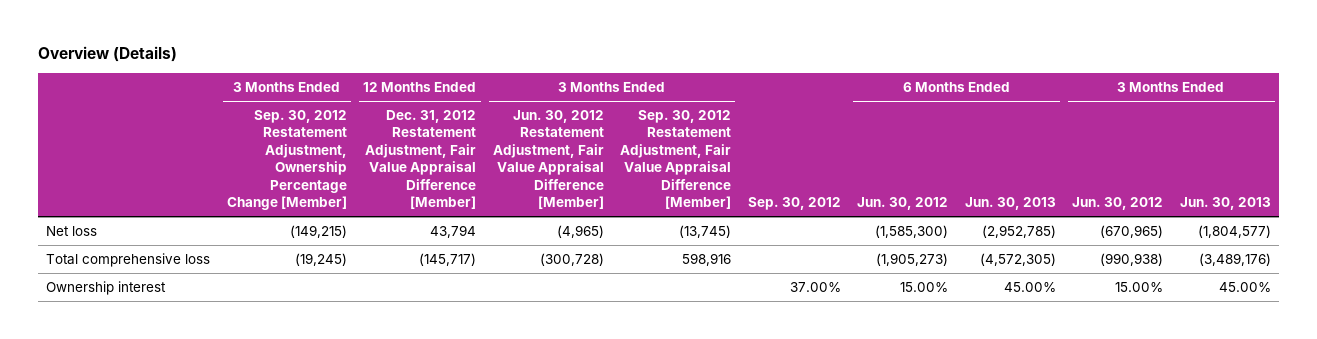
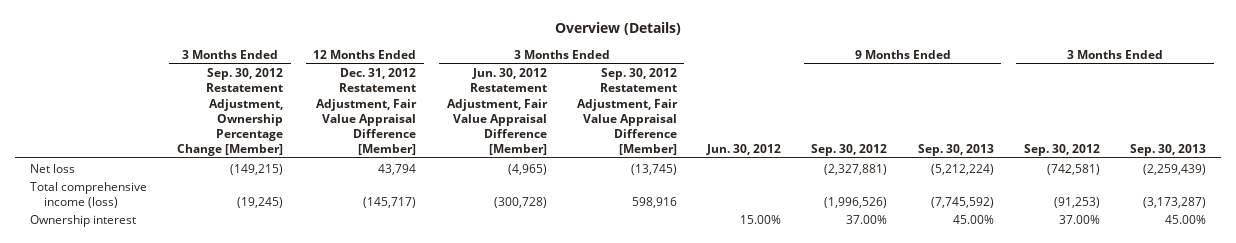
- | 3 Months Ended Sep. 30, 2012 Restatement Adjustment, Ownership Percentage Change [Member] | 12 Months Ended Dec. 31, 2012 Restatement Adjustment, Fair Value Appraisal Difference [Member] | 3 Months Ended Jun. 30, 2012 Restatement Adjustment, Fair Value Appraisal Difference [Member] | 3 Months Ended Sep. 30, 2012 Restatement Adjustment, Fair Value Appraisal Difference [Member] | Sep. 30, 2012 | 6 Months Ended Jun. 30, 2012 | 6 Months Ended Jun. 30, 2013 | 3 Months Ended Jun. 30, 2012 | 3 Months Ended Jun. 30, 2013
+ | 3 Months Ended Sep. 30, 2012 Restatement Adjustment, Ownership Percentage Change [Member] | 12 Months Ended Dec. 31, 2012 Restatement Adjustment, Fair Value Appraisal Difference [Member] | 3 Months Ended Jun. 30, 2012 Restatement Adjustment, Fair Value Appraisal Difference [Member] | 3 Months Ended Sep. 30, 2012 Restatement Adjustment, Fair Value Appraisal Difference [Member] | Jun. 30, 2012 | 9 Months Ended Sep. 30, 2012 | 9 Months Ended Sep. 30, 2013 | 3 Months Ended Sep. 30, 2012 | 3 Months Ended Sep. 30, 2013
- Total comprehensive loss | (19,245) | (145,717) | (300,728) | 598,916 | | (1,905,273) | (4,572,305) | (990,938) | (3,489,176)
+ Total comprehensive income (loss) | (19,245) | (145,717) | (300,728) | 598,916 | | (1,996,526) | (7,745,592) | (91,253) | (3,173,287)

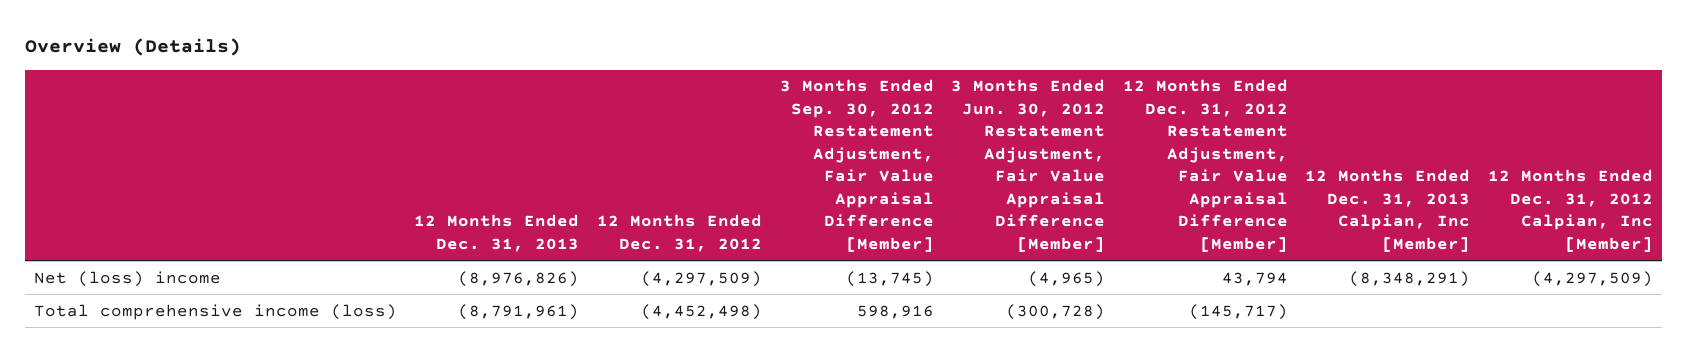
- | 3 Months Ended Sep. 30, 2012 Restatement Adjustment, Ownership Percentage Change [Member] | 12 Months Ended Dec. 31, 2012 Restatement Adjustment, Fair Value Appraisal Difference [Member] | 3 Months Ended Jun. 30, 2012 Restatement Adjustment, Fair Value Appraisal Difference [Member] | 3 Months Ended Sep. 30, 2012 Restatement Adjustment, Fair Value Appraisal Difference [Member] | Jun. 30, 2012 | 9 Months Ended Sep. 30, 2012 | 9 Months Ended Sep. 30, 2013 | 3 Months Ended Sep. 30, 2012 | 3 Months Ended Sep. 30, 2013
+ | 12 Months Ended Dec. 31, 2013 | 12 Months Ended Dec. 31, 2012 | 3 Months Ended Sep. 30, 2012 Restatement Adjustment, Fair Value Appraisal Difference [Member] | 3 Months Ended Jun. 30, 2012 Restatement Adjustment, Fair Value Appraisal Difference [Member] | 12 Months Ended Dec. 31, 2012 Restatement Adjustment, Fair Value Appraisal Difference [Member] | 12 Months Ended Dec. 31, 2013 Calpian, Inc [Member] | 12 Months Ended Dec. 31, 2012 Calpian, Inc [Member]
- Net loss | (149,215) | 43,794 | (4,965) | (13,745) | | (2,327,881) | (5,212,224) | (742,581) | (2,259,439)
+ Net (loss) income | (8,976,826) | (4,297,509) | (13,745) | (4,965) | 43,794 | (8,348,291) | (4,297,509)
- Ownership interest | | | | | 15.00% | 37.00% | 45.00% | 37.00% | 45.00%

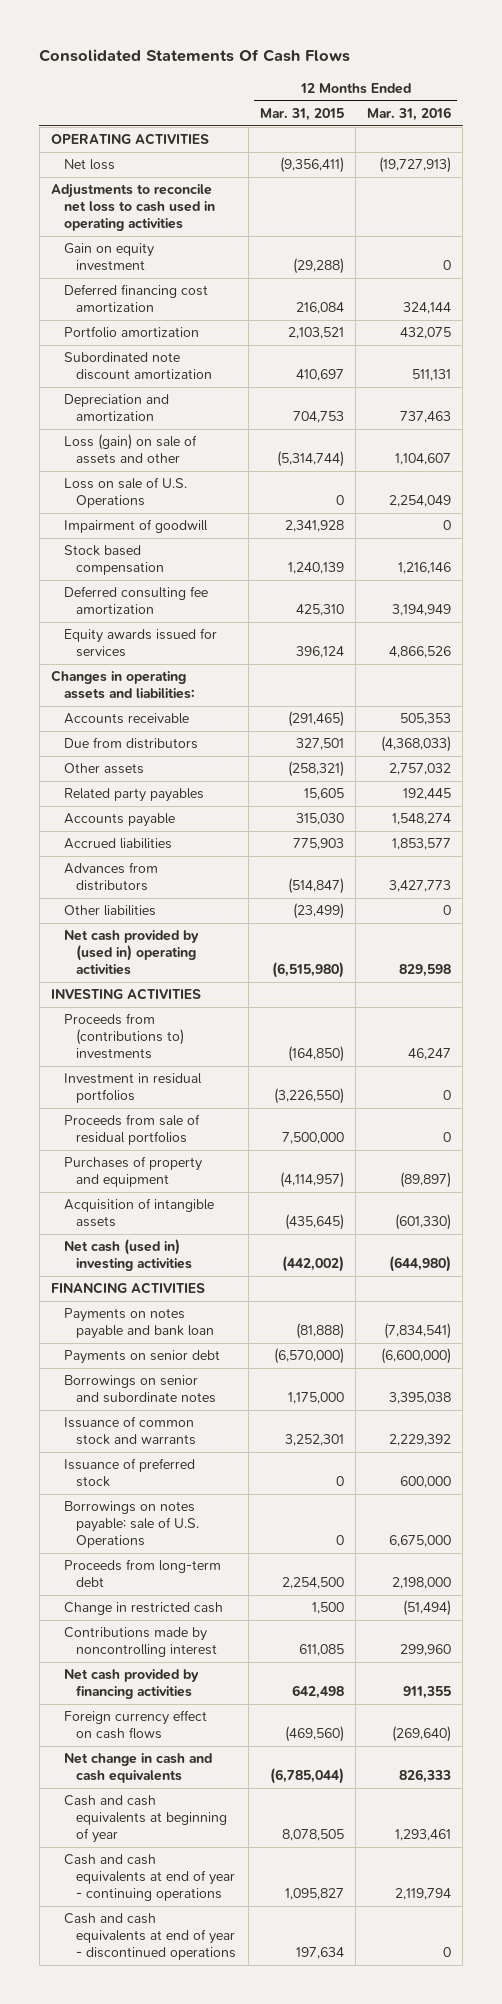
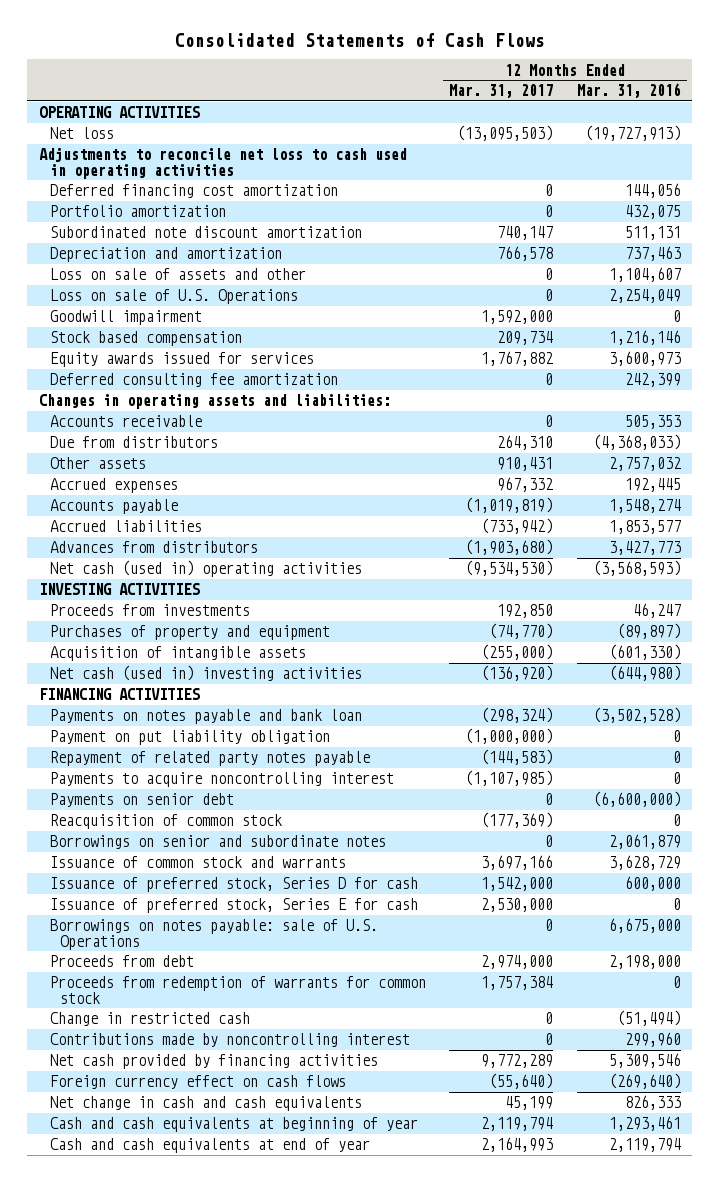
- Consolidated Statements Of Cash Flows
+ Consolidated Statements of Cash Flows
- | 12 Months Ended Mar. 31, 2015 | 12 Months Ended Mar. 31, 2016
+ | 12 Months Ended Mar. 31, 2017 | 12 Months Ended Mar. 31, 2016
- Gain on equity investment | (29,288) | 0
- Deferred financing cost amortization | 216,084 | 324,144
+ Deferred financing cost amortization | 0 | 144,056
- Loss (gain) on sale of assets and other | (5,314,744) | 1,104,607
+ Loss on sale of assets and other | 0 | 1,104,607
- Impairment of goodwill | 2,341,928 | 0
+ Goodwill impairment | 1,592,000 | 0
- Deferred consulting fee amortization | 425,310 | 3,194,949
- Equity awards issued for services | 396,124 | 4,866,526
+ Equity awards issued for services | 1,767,882 | 3,600,973
+ Deferred consulting fee amortization | 0 | 242,399
- Related party payables | 15,605 | 192,445
+ Accrued expenses | 967,332 | 192,445
- Other liabilities | (23,499) | 0
- Net cash provided by (used in) operating activities | (6,515,980) | 829,598
+ Net cash (used in) operating activities | (9,534,530) | (3,568,593)
- Proceeds from (contributions to) investments | (164,850) | 46,247
- Investment in residual portfolios | (3,226,550) | 0
- Proceeds from sale of residual portfolios | 7,500,000 | 0
+ Proceeds from investments | 192,850 | 46,247
- Payments on notes payable and bank loan | (81,888) | (7,834,541)
+ Payments on notes payable and bank loan | (298,324) | (3,502,528)
+ Payment on put liability obligation | (1,000,000) | 0
+ Repayment of related party notes payable | (144,583) | 0
+ Payments to acquire noncontrolling interest | (1,107,985) | 0
- Borrowings on senior and subordinate notes | 1,175,000 | 3,395,038
- Issuance of common stock and warrants | 3,252,301 | 2,229,392
- Issuance of preferred stock | 0 | 600,000
+ Reacquisition of common stock | (177,369) | 0
+ Borrowings on senior and subordinate notes | 0 | 2,061,879
+ Issuance of common stock and warrants | 3,697,166 | 3,628,729
+ Issuance of preferred stock, Series D for cash | 1,542,000 | 600,000
+ Issuance of preferred stock, Series E for cash | 2,530,000 | 0
- Proceeds from long-term debt | 2,254,500 | 2,198,000
+ Proceeds from debt | 2,974,000 | 2,198,000
+ Proceeds from redemption of warrants for common stock | 1,757,384 | 0
- Net cash provided by financing activities | 642,498 | 911,355
+ Net cash provided by financing activities | 9,772,289 | 5,309,546
- Cash and cash equivalents at end of year - continuing operations | 1,095,827 | 2,119,794
- Cash and cash equivalents at end of year - discontinued operations | 197,634 | 0
+ Cash and cash equivalents at end of year | 2,164,993 | 2,119,794

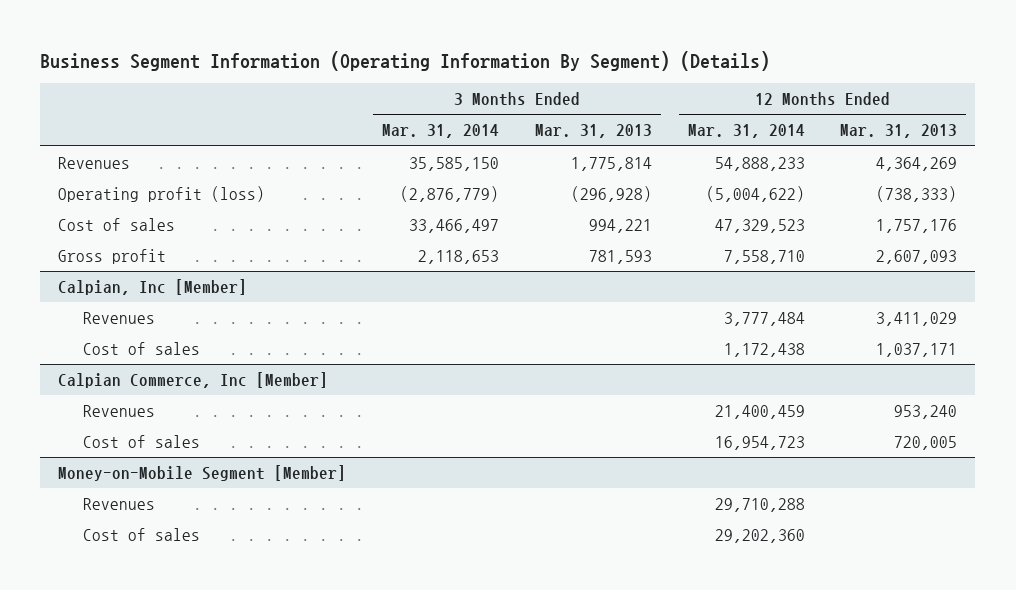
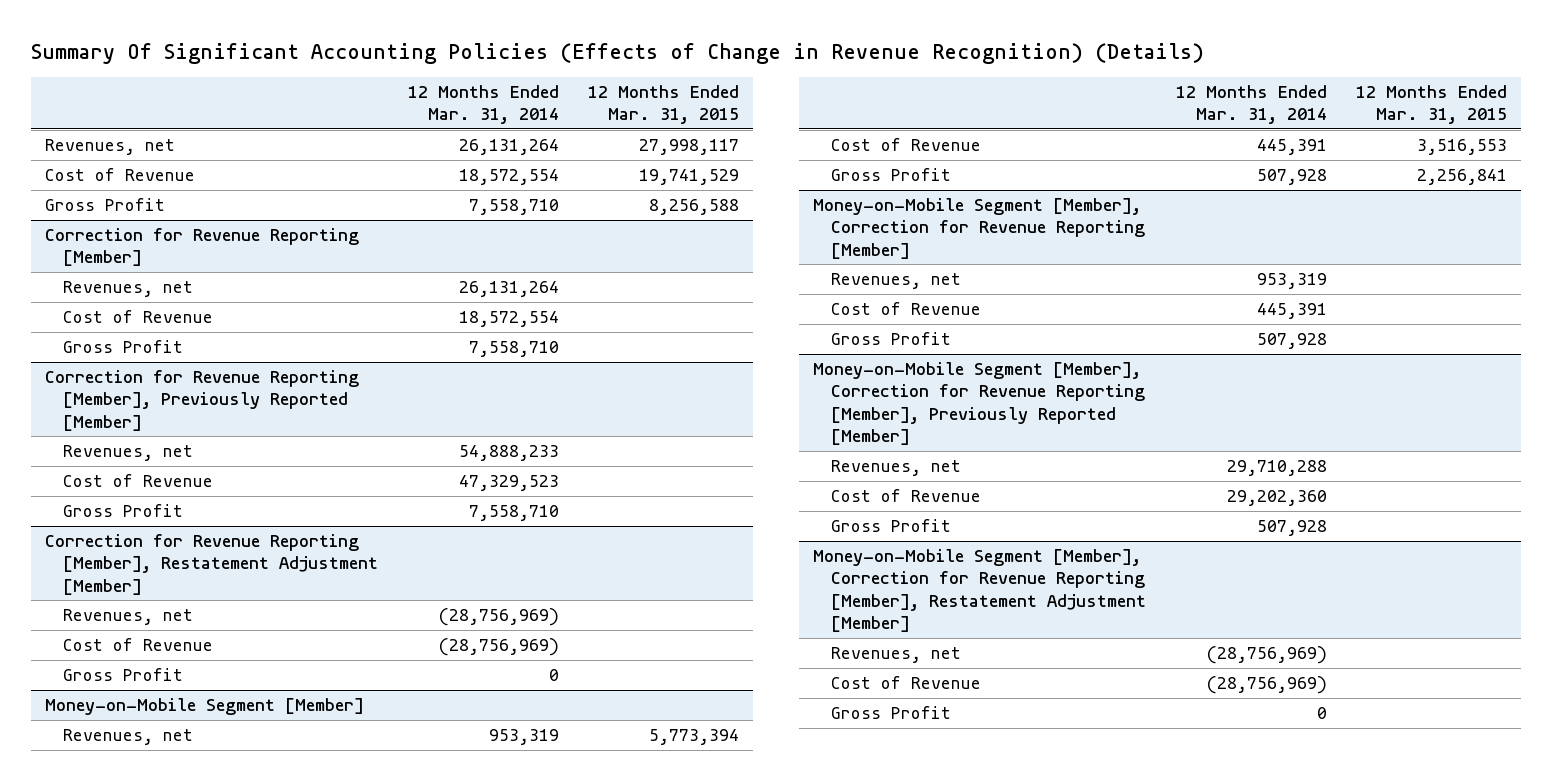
- Business Segment Information (Operating Information By Segment) (Details)
+ Summary Of Significant Accounting Policies (Effects of Change in Revenue Recognition) (Details)
- | 3 Months Ended Mar. 31, 2014 | 3 Months Ended Mar. 31, 2013 | 12 Months Ended Mar. 31, 2014 | 12 Months Ended Mar. 31, 2013
+ | 12 Months Ended Mar. 31, 2014 | 12 Months Ended Mar. 31, 2015
- Revenues | 35,585,150 | 1,775,814 | 54,888,233 | 4,364,269
- Operating profit (loss) | (2,876,779) | (296,928) | (5,004,622) | (738,333)
- Cost of sales | 33,466,497 | 994,221 | 47,329,523 | 1,757,176
- Gross profit | 2,118,653 | 781,593 | 7,558,710 | 2,607,093
- Calpian, Inc [Member]
- Revenues | | | 3,777,484 | 3,411,029
- Cost of sales | | | 1,172,438 | 1,037,171
- Calpian Commerce, Inc [Member]
- Revenues | | | 21,400,459 | 953,240
- Cost of sales | | | 16,954,723 | 720,005
+ Revenues, net | 26,131,264 | 27,998,117
+ Cost of Revenue | 18,572,554 | 19,741,529
+ Gross Profit | 7,558,710 | 8,256,588
+ Correction for Revenue Reporting [Member]
+ Revenues, net | 26,131,264 |
+ Cost of Revenue | 18,572,554 |
+ Gross Profit | 7,558,710 |
+ Correction for Revenue Reporting [Member], Previously Reported [Member]
+ Revenues, net | 54,888,233 |
+ Cost of Revenue | 47,329,523 |
+ Gross Profit | 7,558,710 |
+ Correction for Revenue Reporting [Member], Restatement Adjustment [Member]
+ Revenues, net | (28,756,969) |
+ Cost of Revenue | (28,756,969) |
+ Gross Profit | 0 |
@ Money-on-Mobile Segment [Member]
- Revenues | | | 29,710,288 |
- Cost of sales | | | 29,202,360 |
+ Revenues, net | 953,319 | 5,773,394
+ Cost of Revenue | 445,391 | 3,516,553
+ Gross Profit | 507,928 | 2,256,841
+ Money-on-Mobile Segment [Member], Correction for Revenue Reporting [Member]
+ Revenues, net | 953,319 |
+ Cost of Revenue | 445,391 |
+ Gross Profit | 507,928 |
+ Money-on-Mobile Segment [Member], Correction for Revenue Reporting [Member], Previously Reported [Member]
+ Revenues, net | 29,710,288 |
+ Cost of Revenue | 29,202,360 |
+ Gross Profit | 507,928 |
+ Money-on-Mobile Segment [Member], Correction for Revenue Reporting [Member], Restatement Adjustment [Member]
+ Revenues, net | (28,756,969) |
+ Cost of Revenue | (28,756,969) |
+ Gross Profit | 0 |

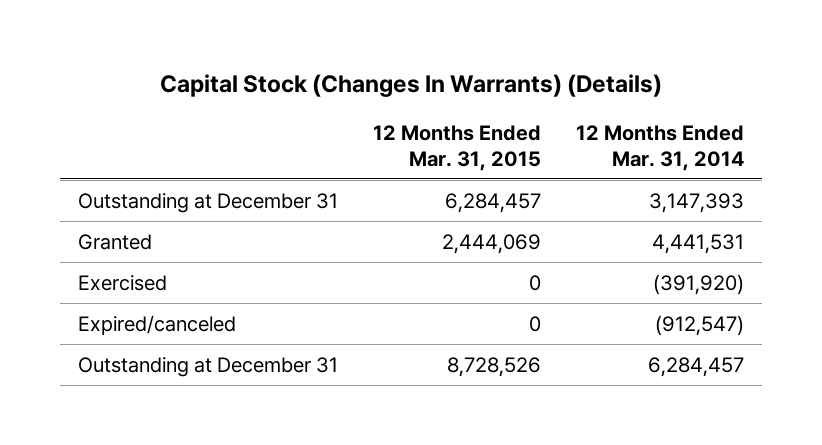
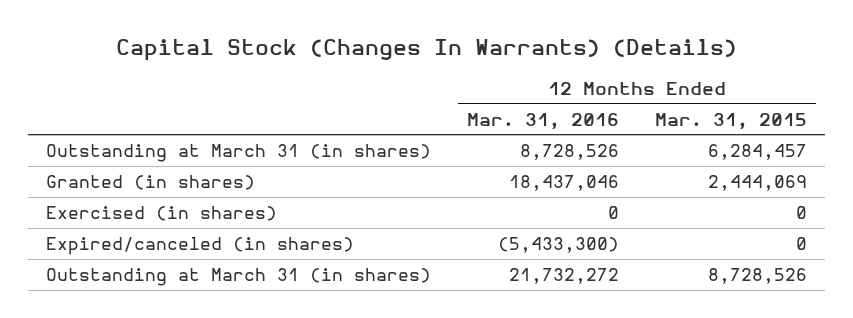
- | 12 Months Ended Mar. 31, 2015 | 12 Months Ended Mar. 31, 2014
+ | 12 Months Ended Mar. 31, 2016 | 12 Months Ended Mar. 31, 2015
- Outstanding at December 31 | 6,284,457 | 3,147,393
- Granted | 2,444,069 | 4,441,531
- Exercised | 0 | (391,920)
- Expired/canceled | 0 | (912,547)
- Outstanding at December 31 | 8,728,526 | 6,284,457
+ Outstanding at March 31 (in shares) | 8,728,526 | 6,284,457
+ Granted (in shares) | 18,437,046 | 2,444,069
+ Exercised (in shares) | 0 | 0
+ Expired/canceled (in shares) | (5,433,300) | 0
+ Outstanding at March 31 (in shares) | 21,732,272 | 8,728,526

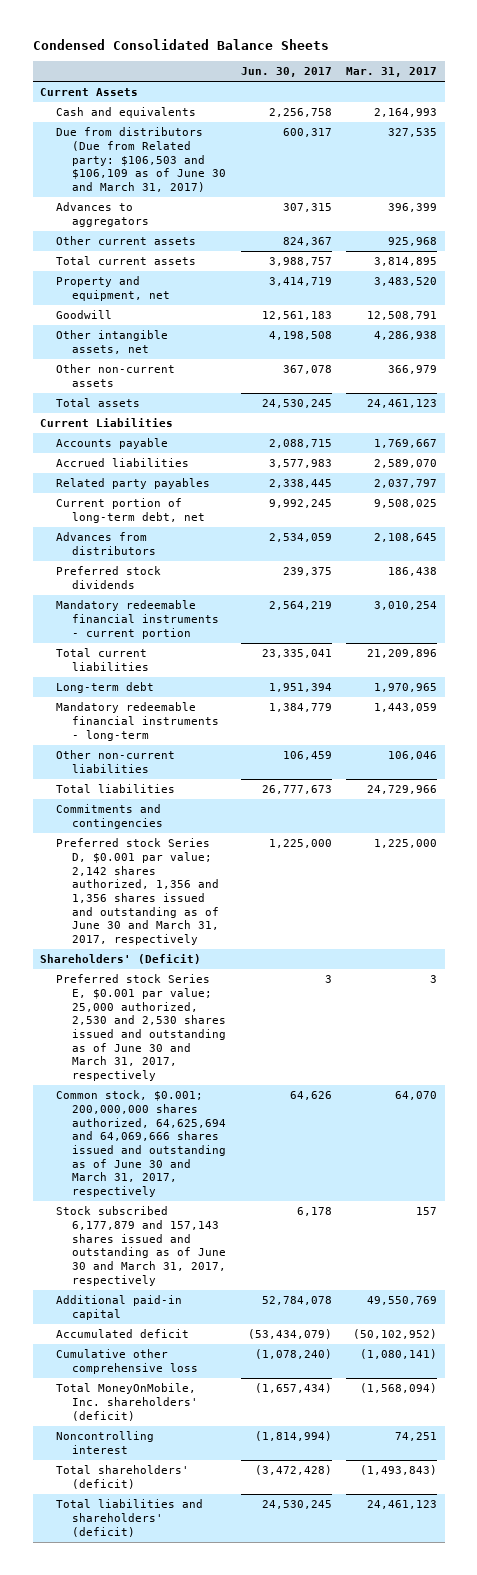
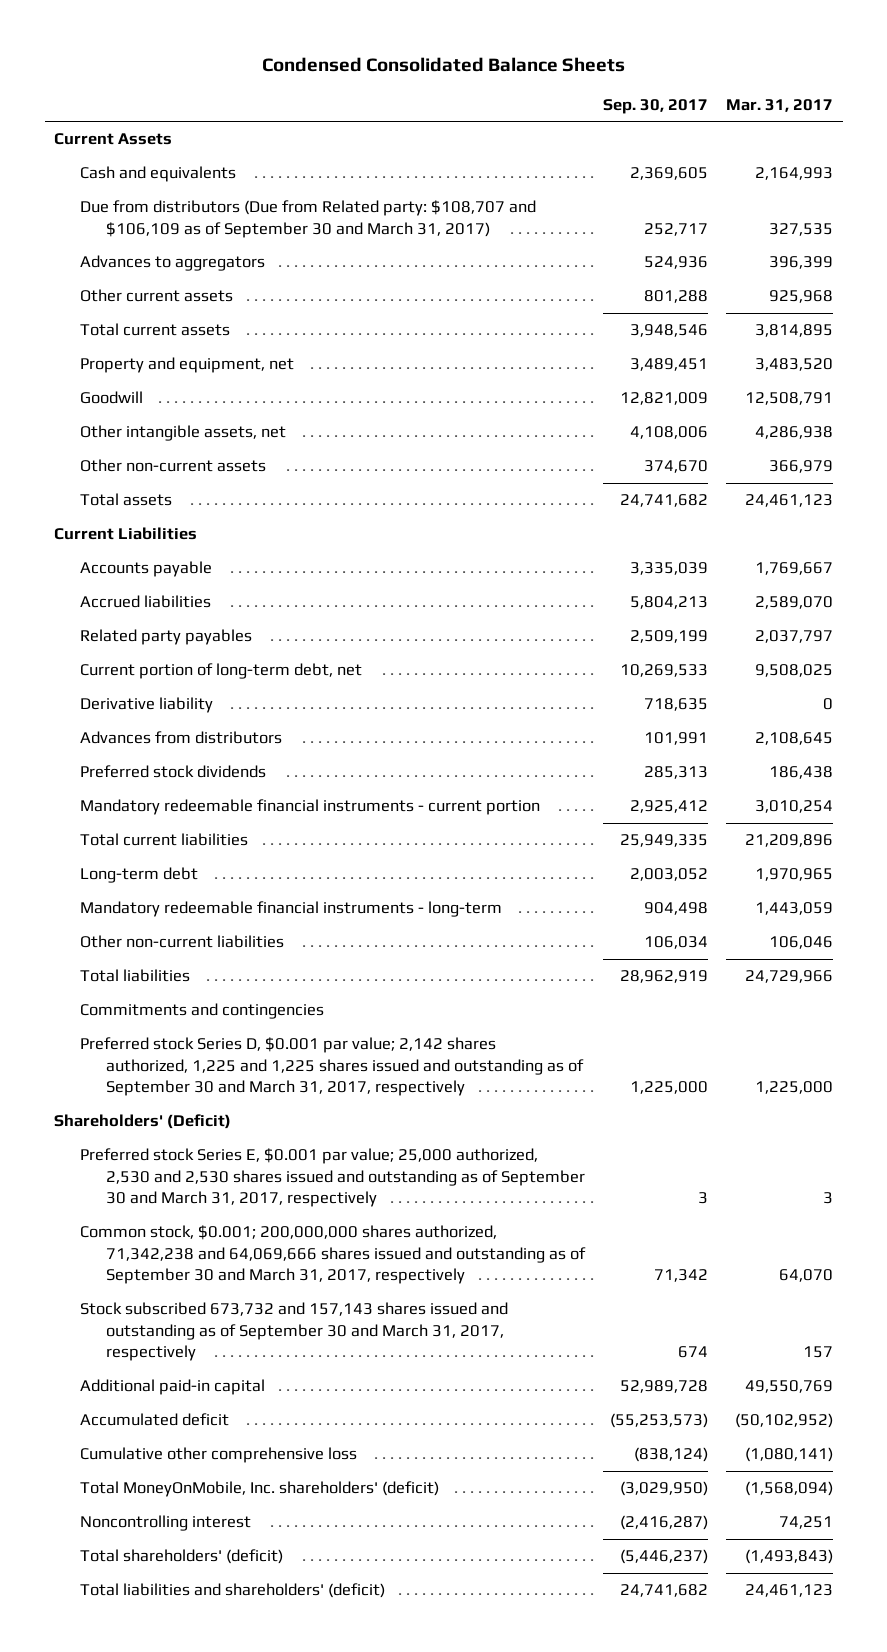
- | Jun. 30, 2017 | Mar. 31, 2017
+ | Sep. 30, 2017 | Mar. 31, 2017
- Due from distributors (Due from Related party: $106,503 and $106,109 as of June 30 and March 31, 2017) | 600,317 | 327,535
+ Due from distributors (Due from Related party: $108,707 and $106,109 as of September 30 and March 31, 2017) | 252,717 | 327,535
+ Derivative liability | 718,635 | 0
- Preferred stock Series D, $0.001 par value; 2,142 shares authorized, 1,356 and 1,356 shares issued and outstanding as of June 30 and March 31, 2017, respectively | 1,225,000 | 1,225,000
+ Preferred stock Series D, $0.001 par value; 2,142 shares authorized, 1,225 and 1,225 shares issued and outstanding as of September 30 and March 31, 2017, respectively | 1,225,000 | 1,225,000
- Preferred stock Series E, $0.001 par value; 25,000 authorized, 2,530 and 2,530 shares issued and outstanding as of June 30 and March 31, 2017, respectively | 3 | 3
- Common stock, $0.001; 200,000,000 shares authorized, 64,625,694 and 64,069,666 shares issued and outstanding as of June 30 and March 31, 2017, respectively | 64,626 | 64,070
- Stock subscribed 6,177,879 and 157,143 shares issued and outstanding as of June 30 and March 31, 2017, respectively | 6,178 | 157
+ Preferred stock Series E, $0.001 par value; 25,000 authorized, 2,530 and 2,530 shares issued and outstanding as of September 30 and March 31, 2017, respectively | 3 | 3
+ Common stock, $0.001; 200,000,000 shares authorized, 71,342,238 and 64,069,666 shares issued and outstanding as of September 30 and March 31, 2017, respectively | 71,342 | 64,070
+ Stock subscribed 673,732 and 157,143 shares issued and outstanding as of September 30 and March 31, 2017, respectively | 674 | 157

